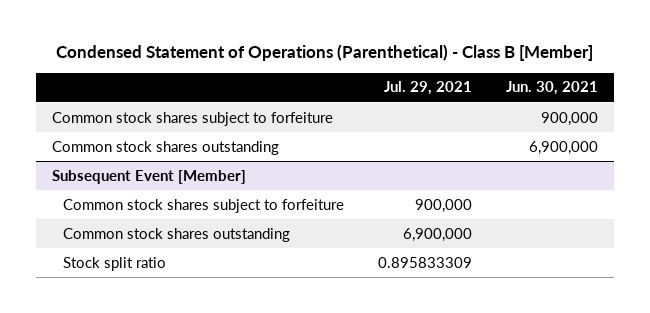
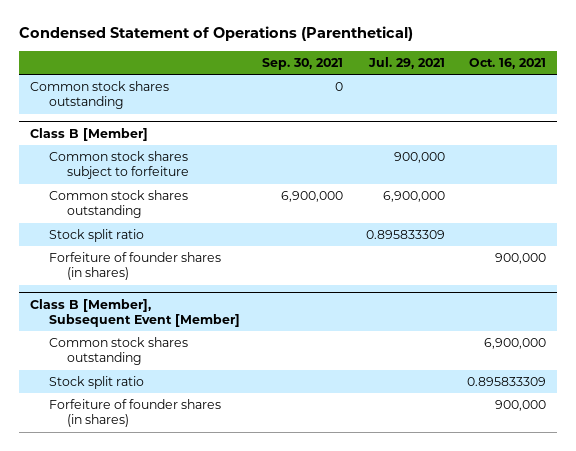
- Condensed Statement of Operations (Parenthetical) - Class B [Member]
+ Condensed Statement of Operations (Parenthetical)
- | Jul. 29, 2021 | Jun. 30, 2021
+ | Sep. 30, 2021 | Jul. 29, 2021 | Oct. 16, 2021
- Common stock shares subject to forfeiture | | 900,000
- Subsequent Event [Member]
+ Class B [Member]
+ Forfeiture of founder shares (in shares) | | | 900,000
+ Class B [Member], Subsequent Event [Member]
+ Common stock shares outstanding | | | 6,900,000
+ Stock split ratio | | | 0.895833309
+ Forfeiture of founder shares (in shares) | | | 900,000

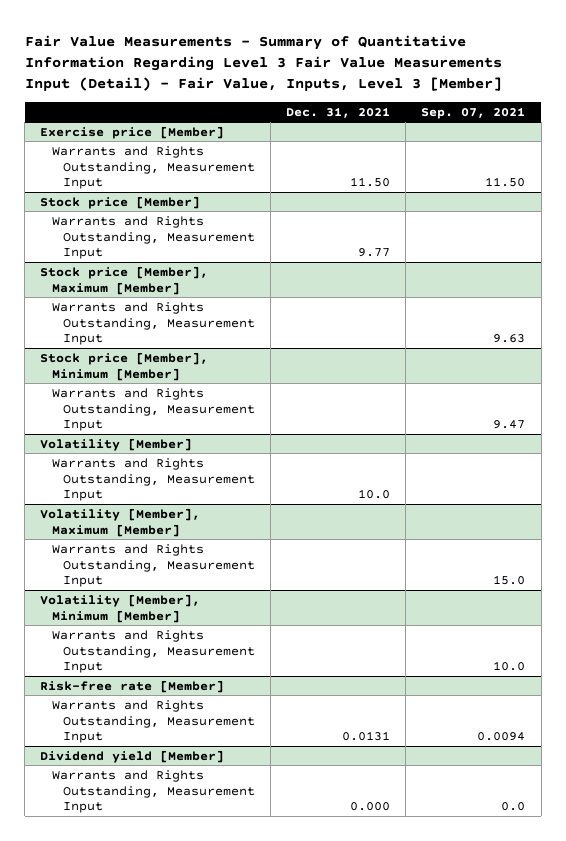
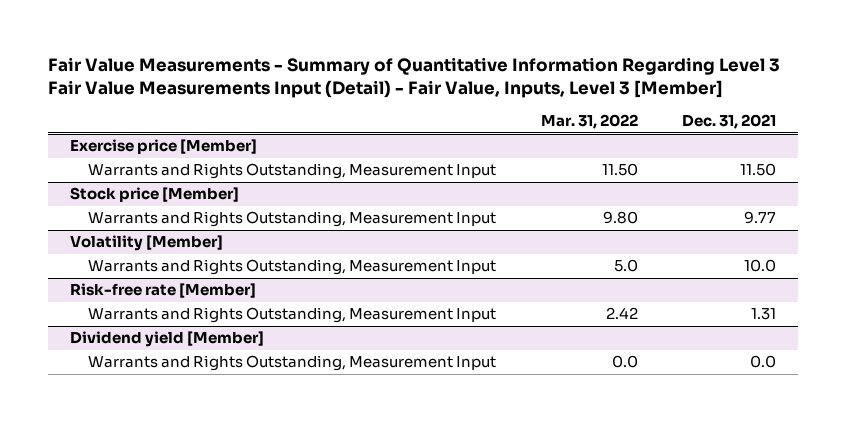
- | Dec. 31, 2021 | Sep. 07, 2021
+ | Mar. 31, 2022 | Dec. 31, 2021
- Stock price [Member], Maximum [Member]
- Warrants and Rights Outstanding, Measurement Input | | 9.63
- Stock price [Member], Minimum [Member]
- Warrants and Rights Outstanding, Measurement Input | | 9.47
- Volatility [Member], Maximum [Member]
- Warrants and Rights Outstanding, Measurement Input | | 15.0
- Volatility [Member], Minimum [Member]
- Warrants and Rights Outstanding, Measurement Input | | 10.0
@ Risk-free rate [Member]
- Warrants and Rights Outstanding, Measurement Input | 0.0131 | 0.0094
+ Warrants and Rights Outstanding, Measurement Input | 2.42 | 1.31
@ Dividend yield [Member]
- Warrants and Rights Outstanding, Measurement Input | 0.000 | 0.0
+ Warrants and Rights Outstanding, Measurement Input | 0.0 | 0.0

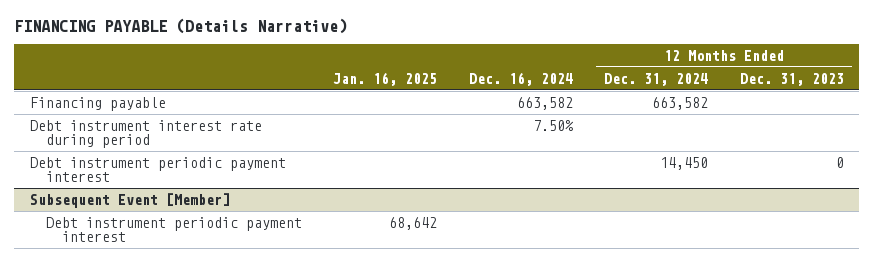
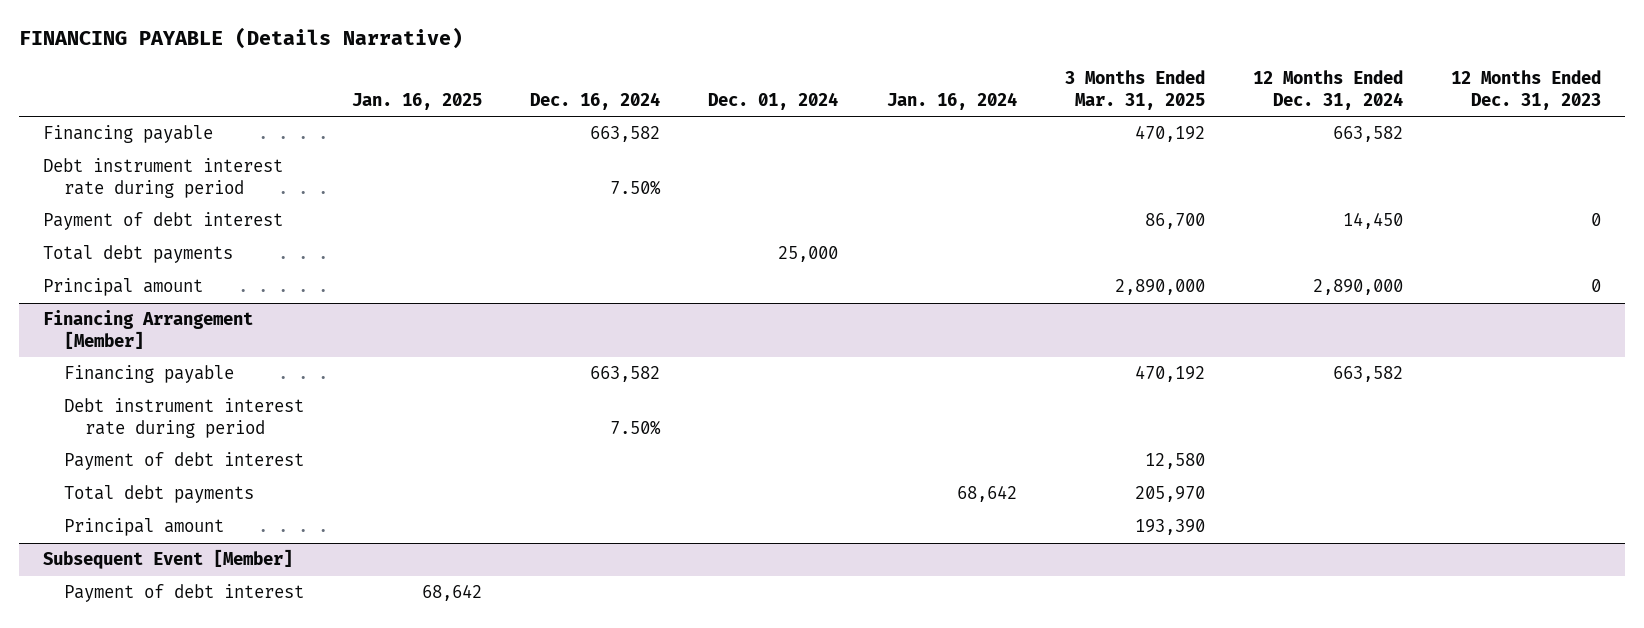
- | Jan. 16, 2025 | Dec. 16, 2024 | 12 Months Ended Dec. 31, 2024 | 12 Months Ended Dec. 31, 2023
+ | Jan. 16, 2025 | Dec. 16, 2024 | Dec. 01, 2024 | Jan. 16, 2024 | 3 Months Ended Mar. 31, 2025 | 12 Months Ended Dec. 31, 2024 | 12 Months Ended Dec. 31, 2023
- Debt instrument periodic payment interest | | | 14,450 | 0
+ Payment of debt interest | | | | | 86,700 | 14,450 | 0
+ Total debt payments | | | 25,000 | | | |
+ Principal amount | | | | | 2,890,000 | 2,890,000 | 0
+ Financing Arrangement [Member]
+ Financing payable | | 663,582 | | | 470,192 | 663,582 |
+ Debt instrument interest rate during period | | 7.50% | | | | |
+ Payment of debt interest | | | | | 12,580 | |
+ Total debt payments | | | | 68,642 | 205,970 | |
+ Principal amount | | | | | 193,390 | |
@ Subsequent Event [Member]
- Debt instrument periodic payment interest | 68,642 | | |
+ Payment of debt interest | 68,642 | | | | | |

